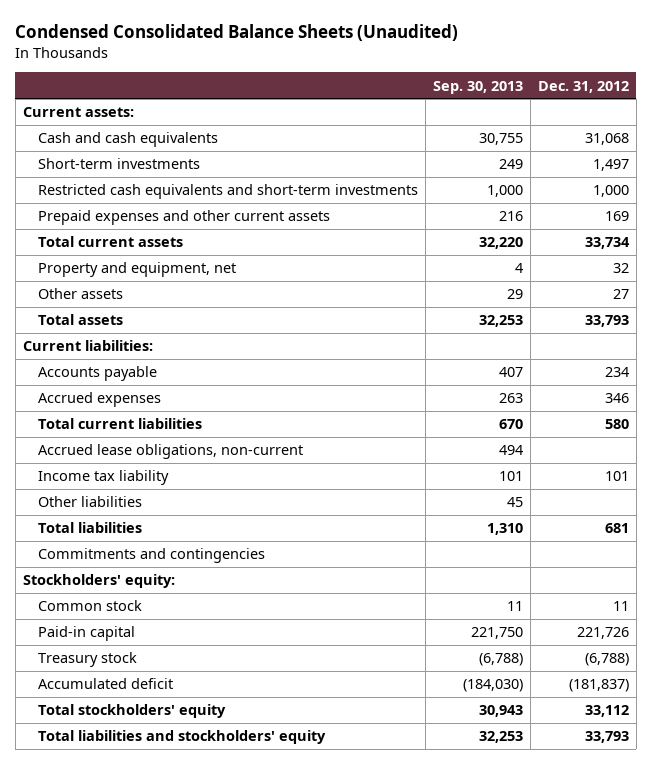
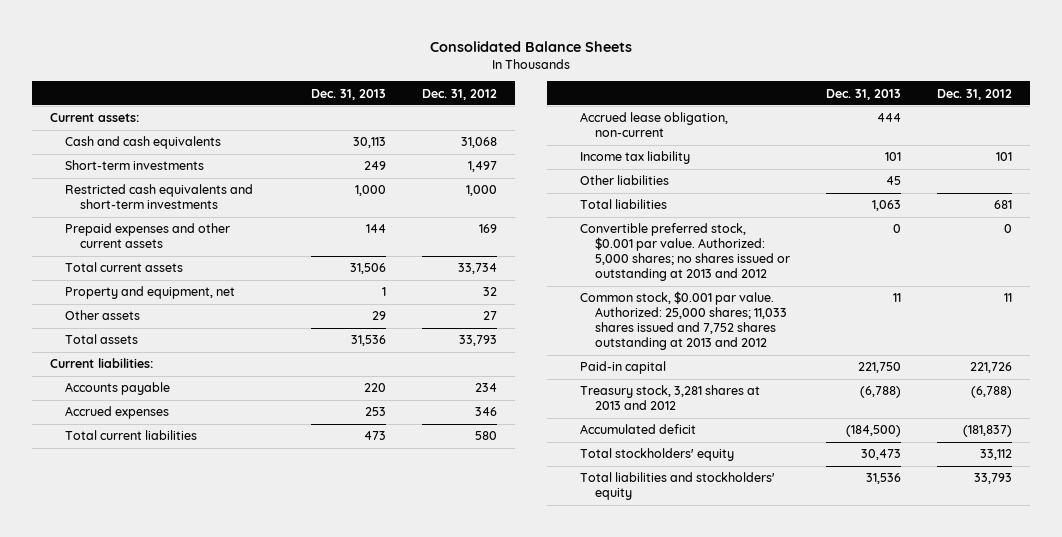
- Condensed Consolidated Balance Sheets (Unaudited)
+ Consolidated Balance Sheets
- | Sep. 30, 2013 | Dec. 31, 2012
+ | Dec. 31, 2013 | Dec. 31, 2012
- Accrued lease obligations, non-current | 494 |
+ Accrued lease obligation, non-current | 444 |
- Commitments and contingencies
- Stockholders' equity:
- Common stock | 11 | 11
+ Convertible preferred stock, $0.001 par value. Authorized: 5,000 shares; no shares issued or outstanding at 2013 and 2012 | 0 | 0
+ Common stock, $0.001 par value. Authorized: 25,000 shares; 11,033 shares issued and 7,752 shares outstanding at 2013 and 2012 | 11 | 11
- Treasury stock | (6,788) | (6,788)
+ Treasury stock, 3,281 shares at 2013 and 2012 | (6,788) | (6,788)

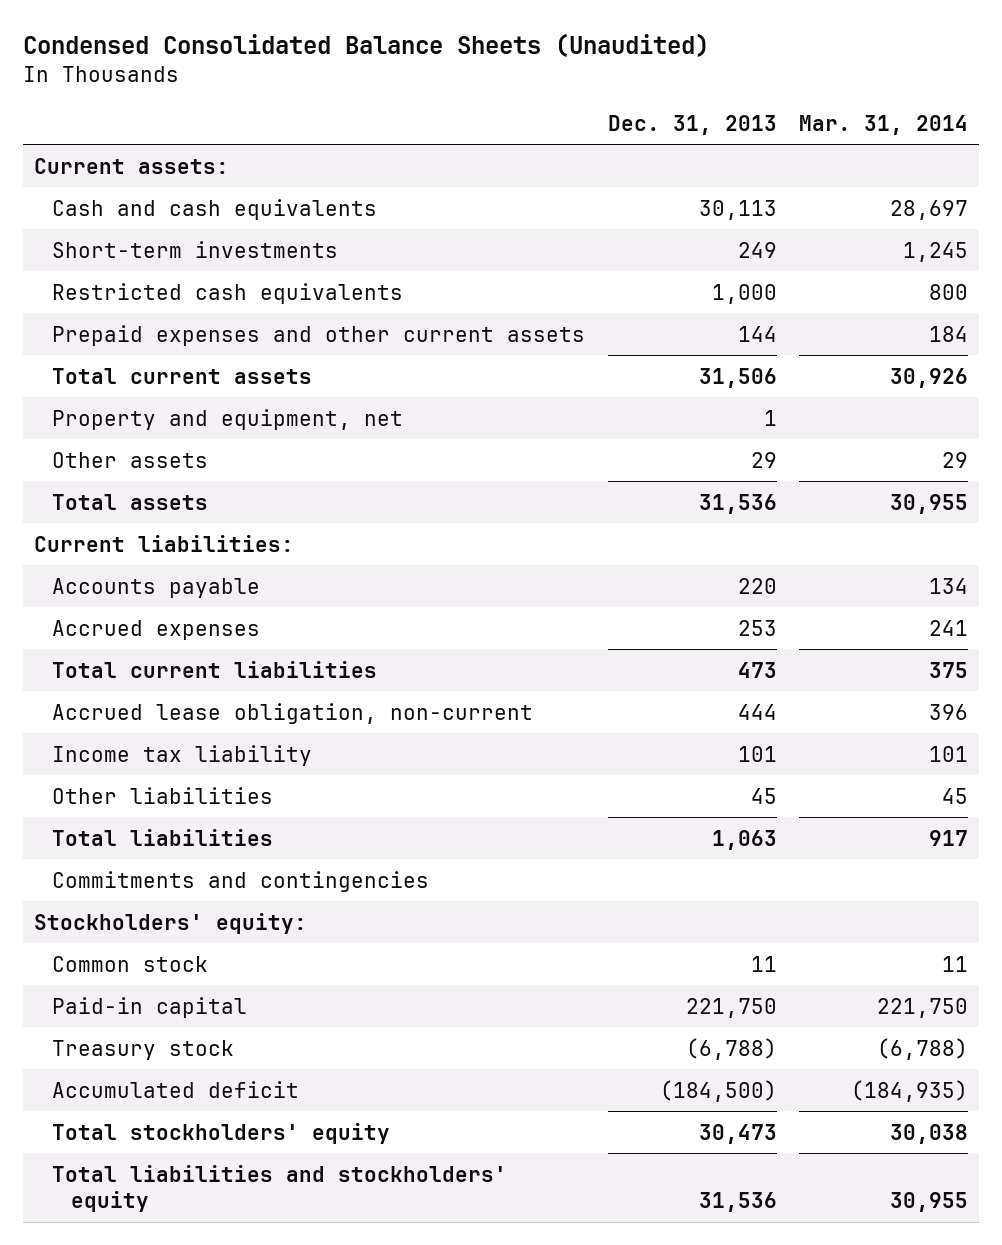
- Consolidated Balance Sheets
+ Condensed Consolidated Balance Sheets (Unaudited)
- | Dec. 31, 2013 | Dec. 31, 2012
+ | Dec. 31, 2013 | Mar. 31, 2014
- Restricted cash equivalents and short-term investments | 1,000 | 1,000
+ Restricted cash equivalents | 1,000 | 800
- Convertible preferred stock, $0.001 par value. Authorized: 5,000 shares; no shares issued or outstanding at 2013 and 2012 | 0 | 0
- Common stock, $0.001 par value. Authorized: 25,000 shares; 11,033 shares issued and 7,752 shares outstanding at 2013 and 2012 | 11 | 11
+ Commitments and contingencies
+ Stockholders' equity:
+ Common stock | 11 | 11
- Treasury stock, 3,281 shares at 2013 and 2012 | (6,788) | (6,788)
+ Treasury stock | (6,788) | (6,788)

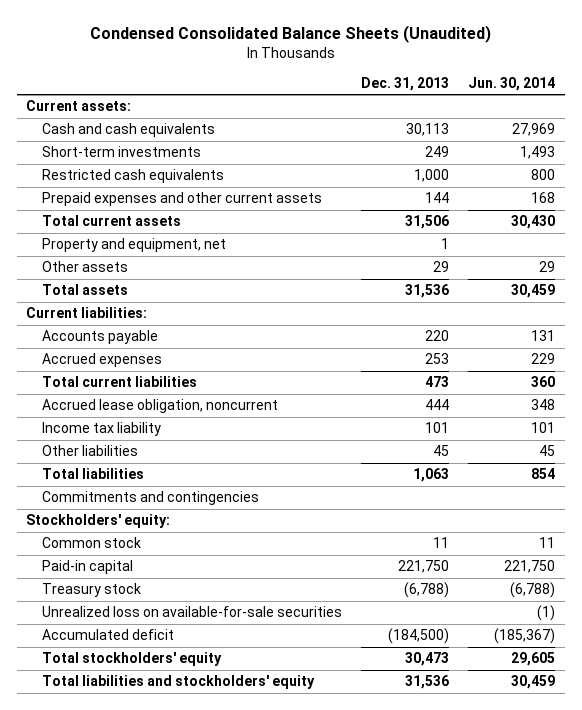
- | Dec. 31, 2013 | Mar. 31, 2014
+ | Dec. 31, 2013 | Jun. 30, 2014
- Accrued lease obligation, non-current | 444 | 396
+ Accrued lease obligation, noncurrent | 444 | 348
+ Unrealized loss on available-for-sale securities | | (1)

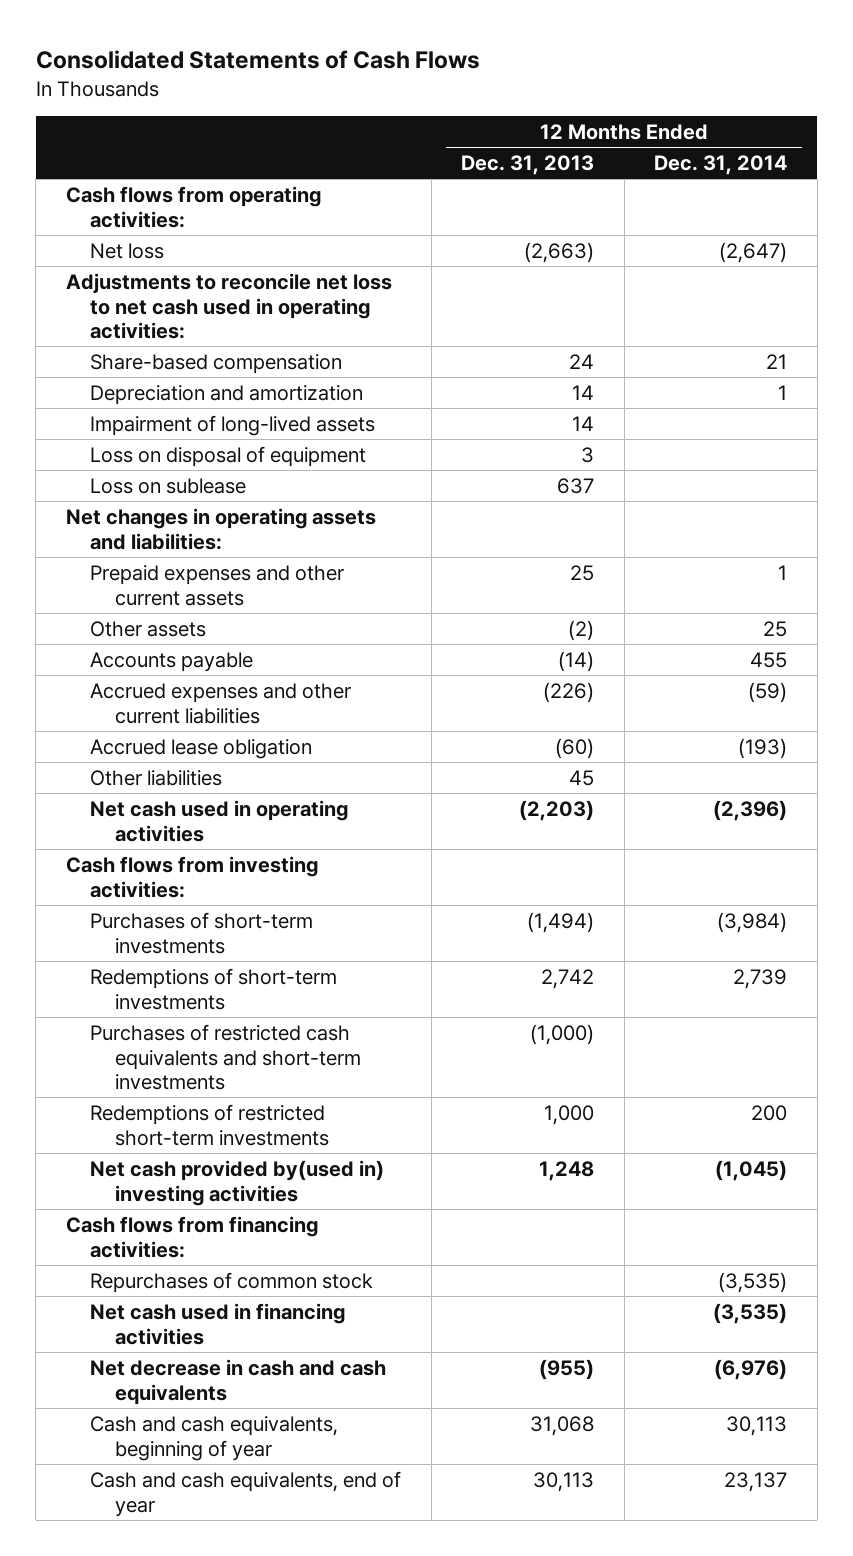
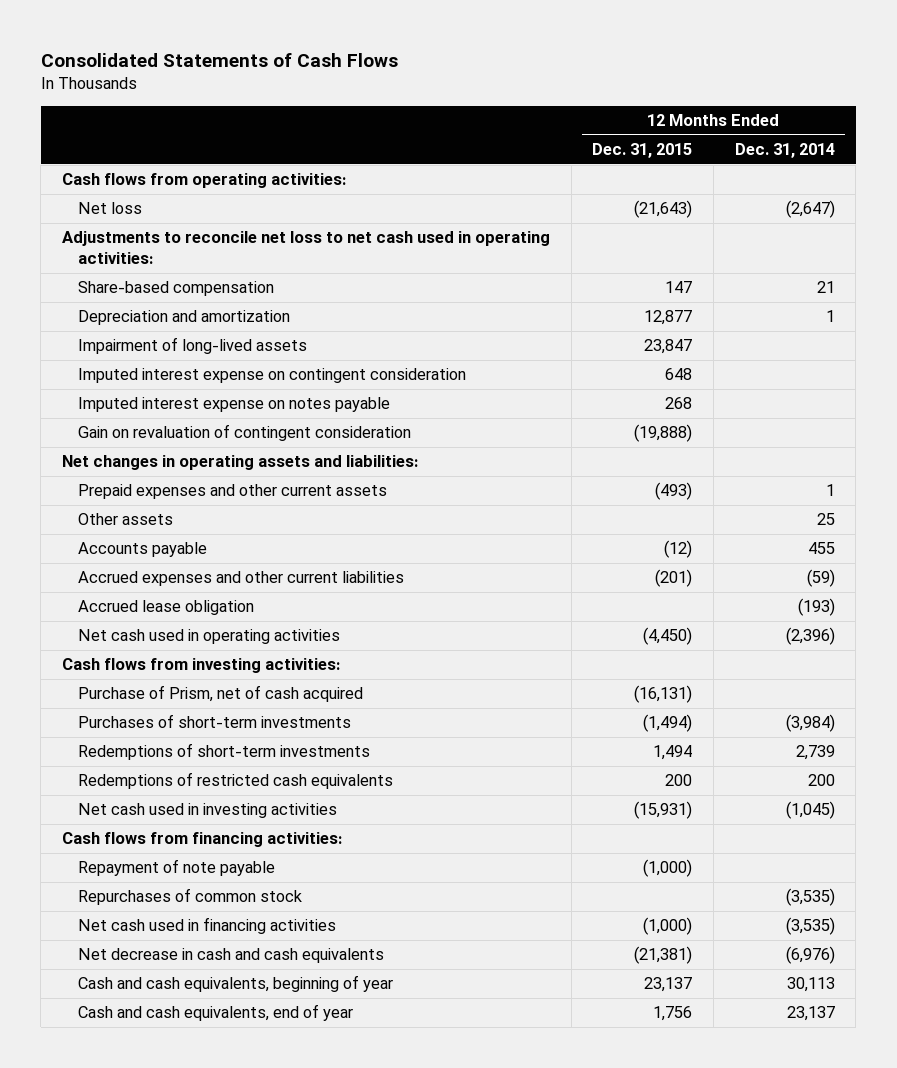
- | 12 Months Ended Dec. 31, 2013 | 12 Months Ended Dec. 31, 2014
+ | 12 Months Ended Dec. 31, 2015 | 12 Months Ended Dec. 31, 2014
- Loss on disposal of equipment | 3 |
- Loss on sublease | 637 |
+ Imputed interest expense on contingent consideration | 648 |
+ Imputed interest expense on notes payable | 268 |
+ Gain on revaluation of contingent consideration | (19,888) |
- Other liabilities | 45 |
+ Purchase of Prism, net of cash acquired | (16,131) |
- Purchases of restricted cash equivalents and short-term investments | (1,000) |
- Redemptions of restricted short-term investments | 1,000 | 200
- Net cash provided by(used in) investing activities | 1,248 | (1,045)
+ Redemptions of restricted cash equivalents | 200 | 200
+ Net cash used in investing activities | (15,931) | (1,045)
+ Repayment of note payable | (1,000) |

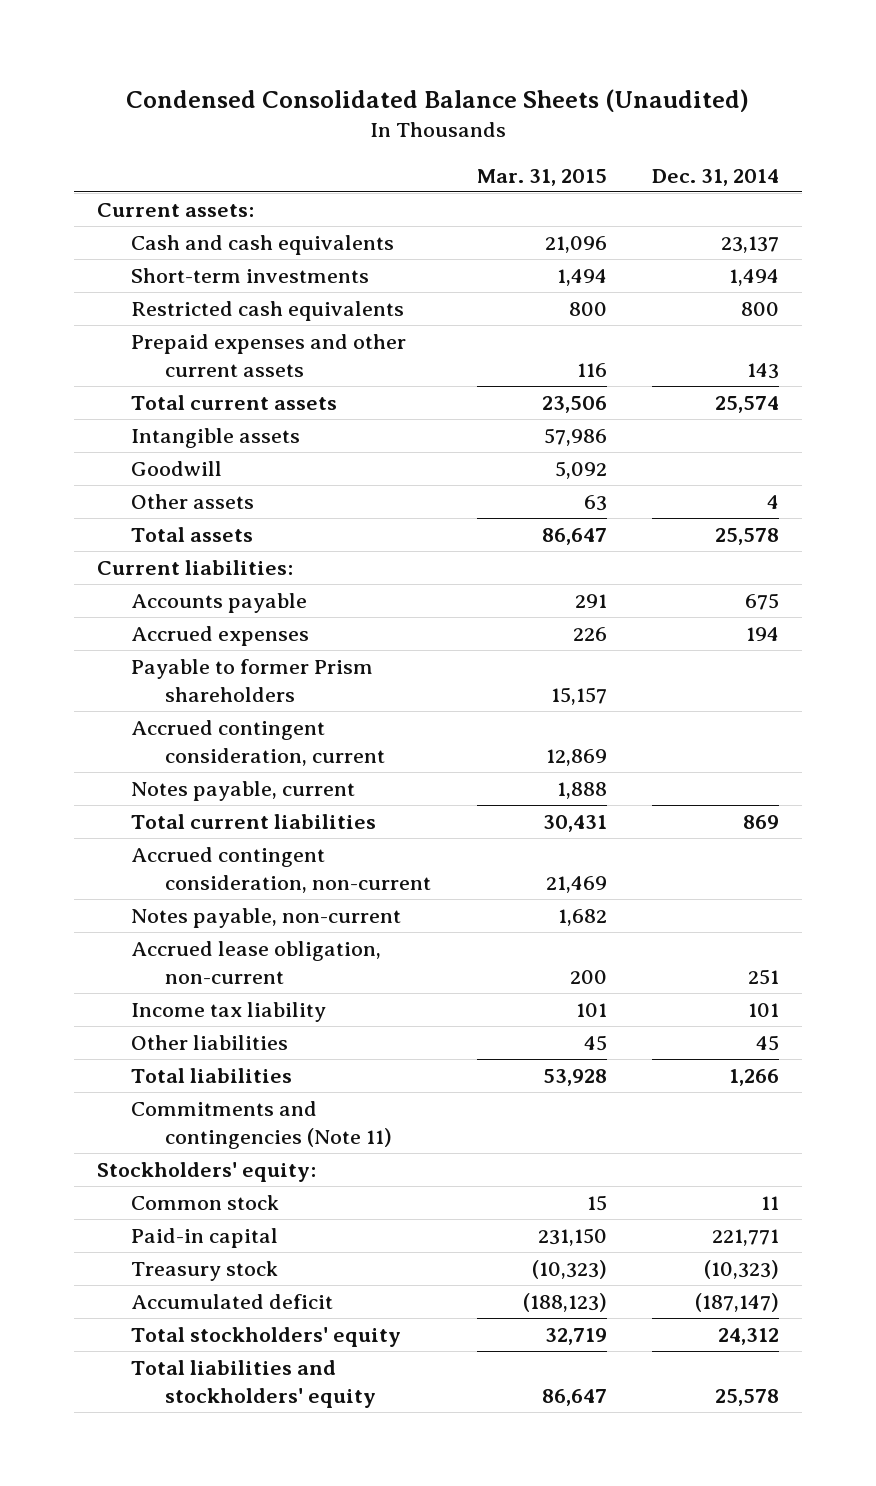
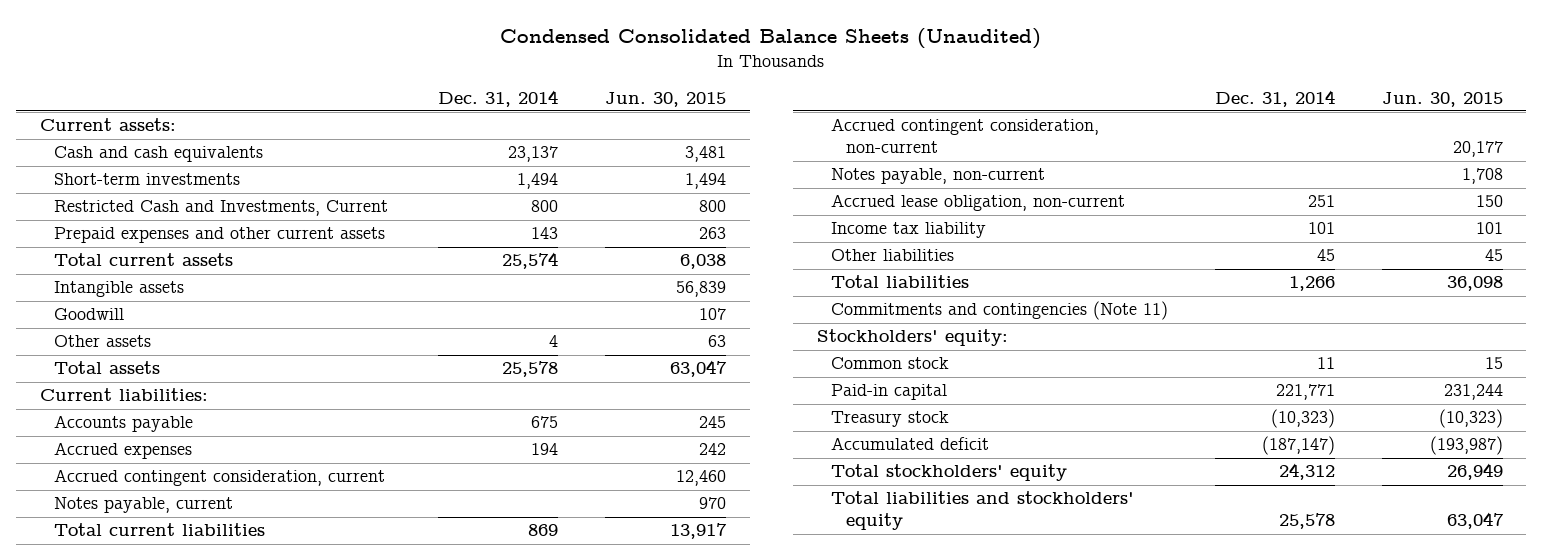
- | Mar. 31, 2015 | Dec. 31, 2014
+ | Dec. 31, 2014 | Jun. 30, 2015
- Restricted cash equivalents | 800 | 800
+ Restricted Cash and Investments, Current | 800 | 800
- Payable to former Prism shareholders | 15,157 |

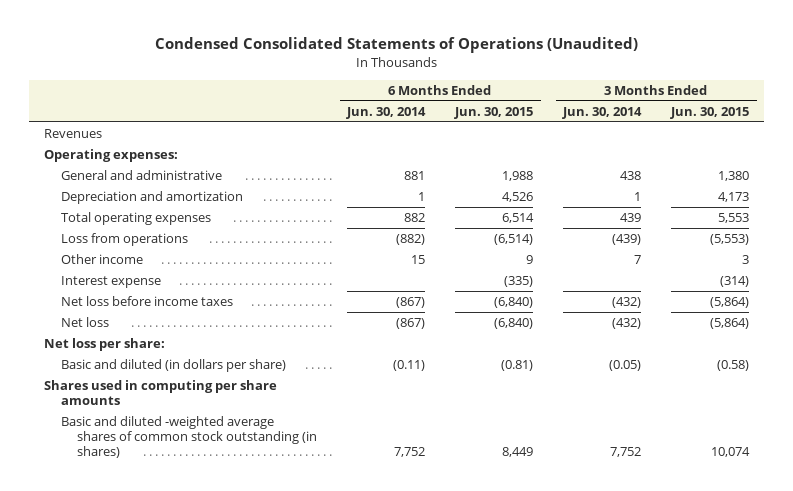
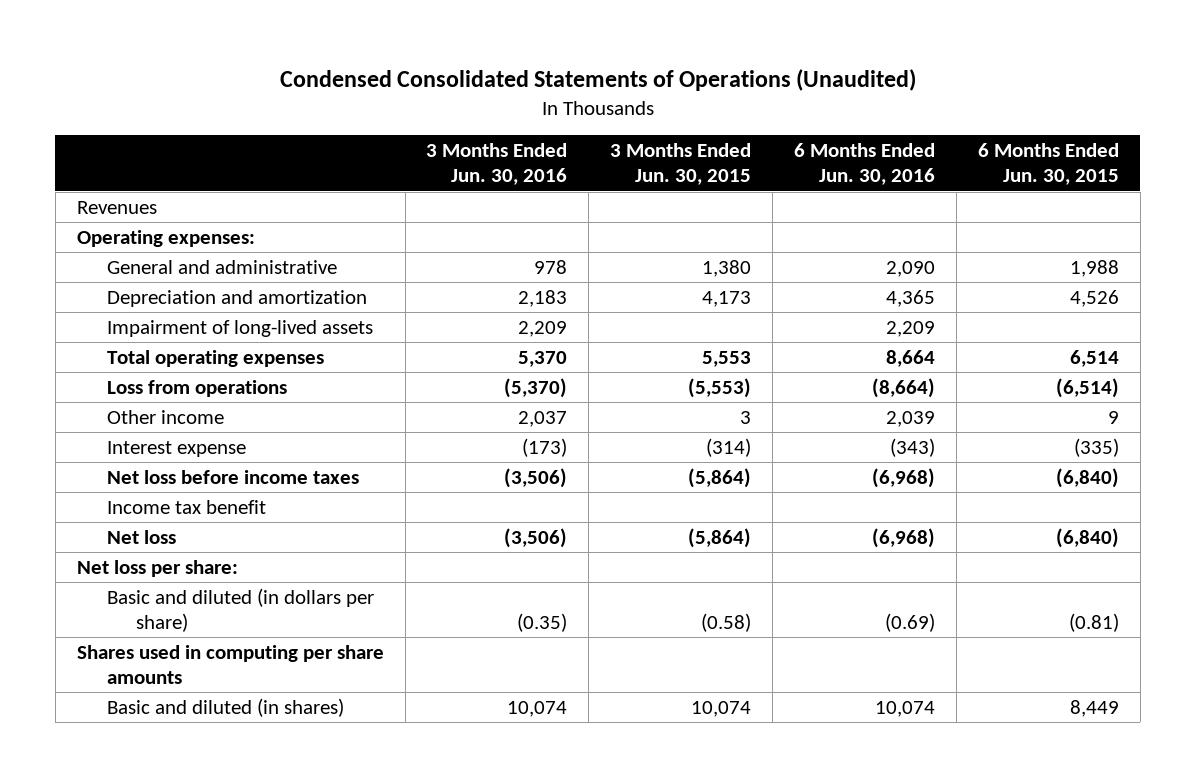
- | 6 Months Ended Jun. 30, 2014 | 6 Months Ended Jun. 30, 2015 | 3 Months Ended Jun. 30, 2014 | 3 Months Ended Jun. 30, 2015
+ | 3 Months Ended Jun. 30, 2016 | 3 Months Ended Jun. 30, 2015 | 6 Months Ended Jun. 30, 2016 | 6 Months Ended Jun. 30, 2015
+ Impairment of long-lived assets | 2,209 | | 2,209 |
+ Income tax benefit
- Basic and diluted -weighted average shares of common stock outstanding (in shares) | 7,752 | 8,449 | 7,752 | 10,074
+ Basic and diluted (in shares) | 10,074 | 10,074 | 10,074 | 8,449

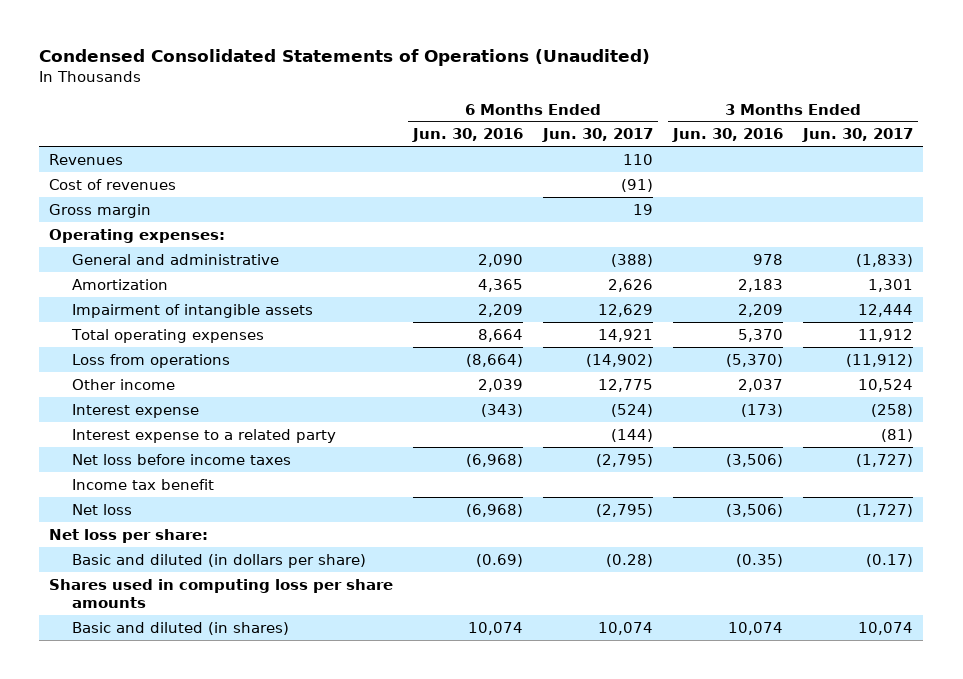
- | 3 Months Ended Jun. 30, 2016 | 3 Months Ended Jun. 30, 2015 | 6 Months Ended Jun. 30, 2016 | 6 Months Ended Jun. 30, 2015
+ | 6 Months Ended Jun. 30, 2016 | 6 Months Ended Jun. 30, 2017 | 3 Months Ended Jun. 30, 2016 | 3 Months Ended Jun. 30, 2017
+ Cost of revenues | | (91) | |
+ Gross margin | | 19 | |
- Depreciation and amortization | 2,183 | 4,173 | 4,365 | 4,526
- Impairment of long-lived assets | 2,209 | | 2,209 |
+ Amortization | 4,365 | 2,626 | 2,183 | 1,301
+ Impairment of intangible assets | 2,209 | 12,629 | 2,209 | 12,444
+ Interest expense to a related party | | (144) | | (81)
- Shares used in computing per share amounts
+ Shares used in computing loss per share amounts

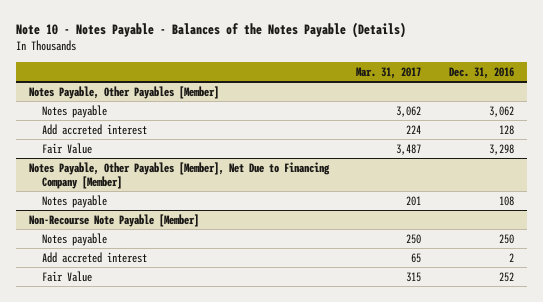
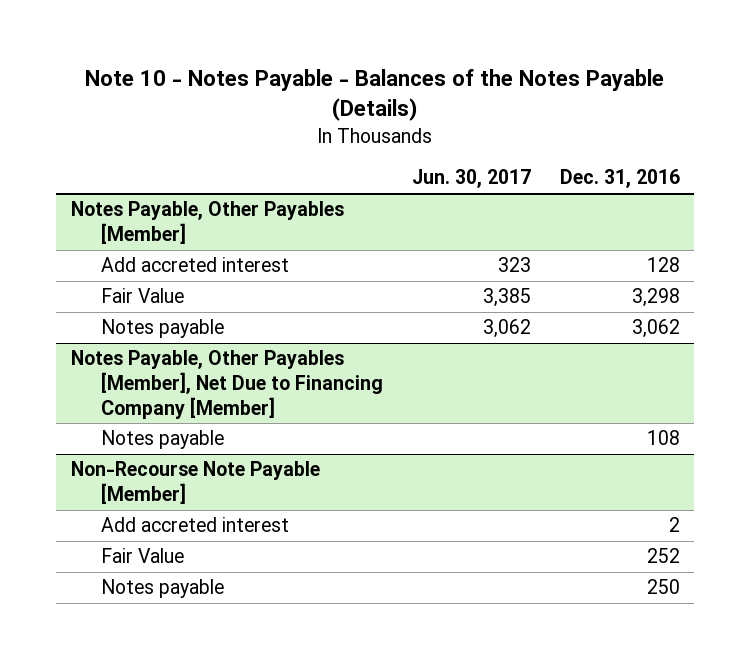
- | Mar. 31, 2017 | Dec. 31, 2016
+ | Jun. 30, 2017 | Dec. 31, 2016
@ Notes Payable, Other Payables [Member]
moved down: Notes payable | 3,062 | 3,062
@ Non-Recourse Note Payable [Member]
moved down: Notes payable | | 250

